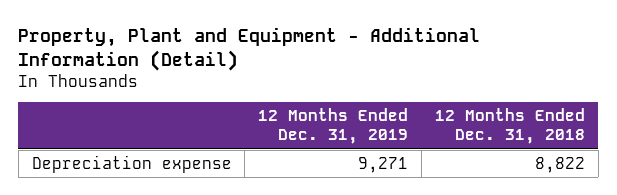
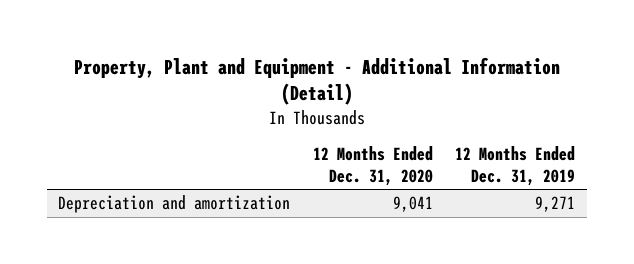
- | 12 Months Ended Dec. 31, 2019 | 12 Months Ended Dec. 31, 2018
+ | 12 Months Ended Dec. 31, 2020 | 12 Months Ended Dec. 31, 2019
- Depreciation expense | 9,271 | 8,822
+ Depreciation and amortization | 9,041 | 9,271

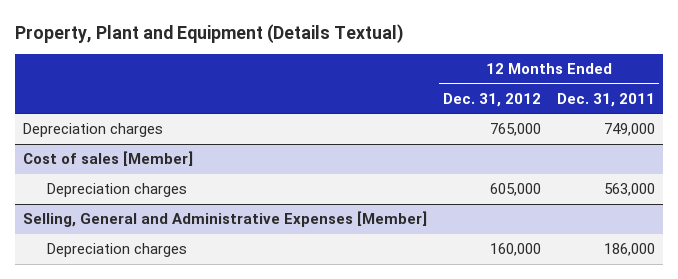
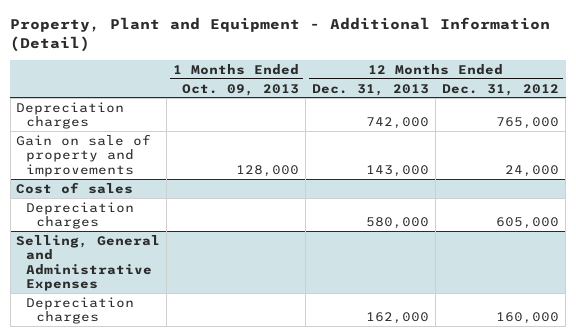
- Property, Plant and Equipment (Details Textual)
+ Property, Plant and Equipment - Additional Information (Detail)
- | 12 Months Ended Dec. 31, 2012 | 12 Months Ended Dec. 31, 2011
+ | 1 Months Ended Oct. 09, 2013 | 12 Months Ended Dec. 31, 2013 | 12 Months Ended Dec. 31, 2012
- Cost of sales [Member]
+ Gain on sale of property and improvements | 128,000 | 143,000 | 24,000
+ Cost of sales
- Selling, General and Administrative Expenses [Member]
+ Selling, General and Administrative Expenses

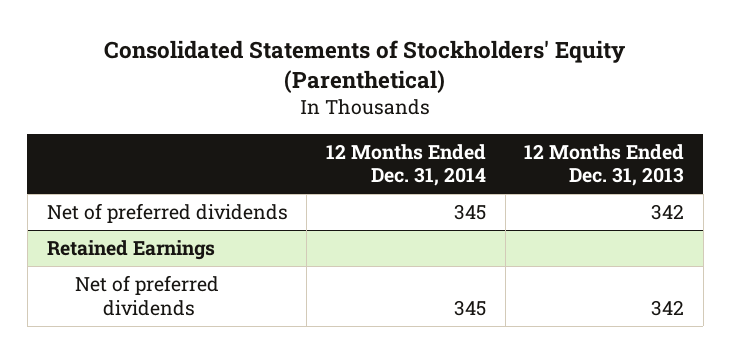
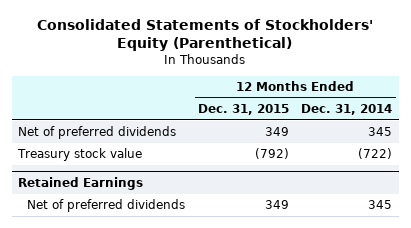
- | 12 Months Ended Dec. 31, 2014 | 12 Months Ended Dec. 31, 2013
+ | 12 Months Ended Dec. 31, 2015 | 12 Months Ended Dec. 31, 2014
+ Treasury stock value | (792) | (722)

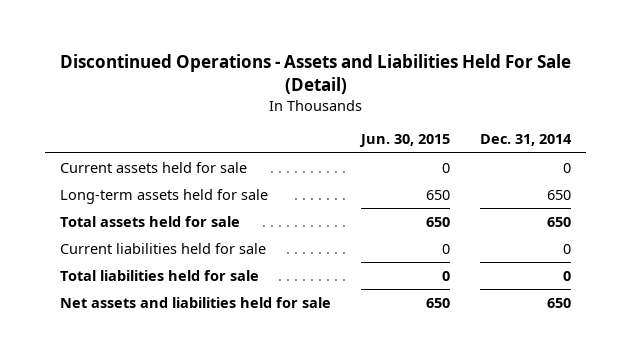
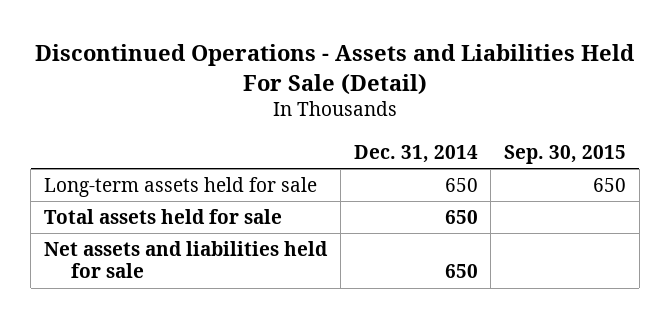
- | Jun. 30, 2015 | Dec. 31, 2014
+ | Dec. 31, 2014 | Sep. 30, 2015
- Current assets held for sale | 0 | 0
- Current liabilities held for sale | 0 | 0
- Total liabilities held for sale | 0 | 0

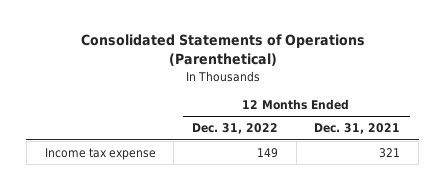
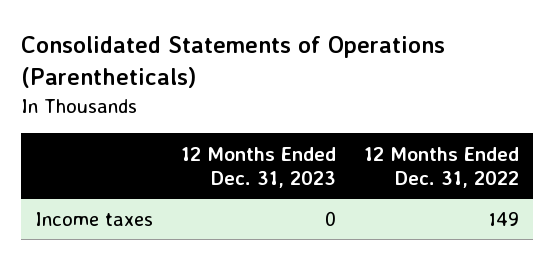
- Consolidated Statements of Operations (Parenthetical)
+ Consolidated Statements of Operations (Parentheticals)
- | 12 Months Ended Dec. 31, 2022 | 12 Months Ended Dec. 31, 2021
+ | 12 Months Ended Dec. 31, 2023 | 12 Months Ended Dec. 31, 2022
- Income tax expense | 149 | 321
+ Income taxes | 0 | 149

